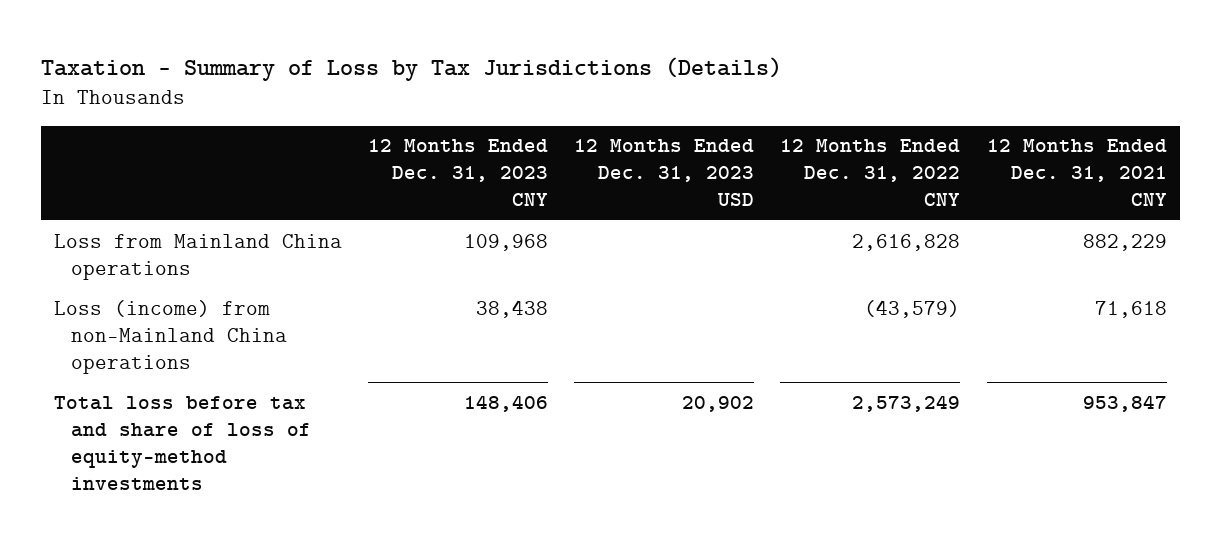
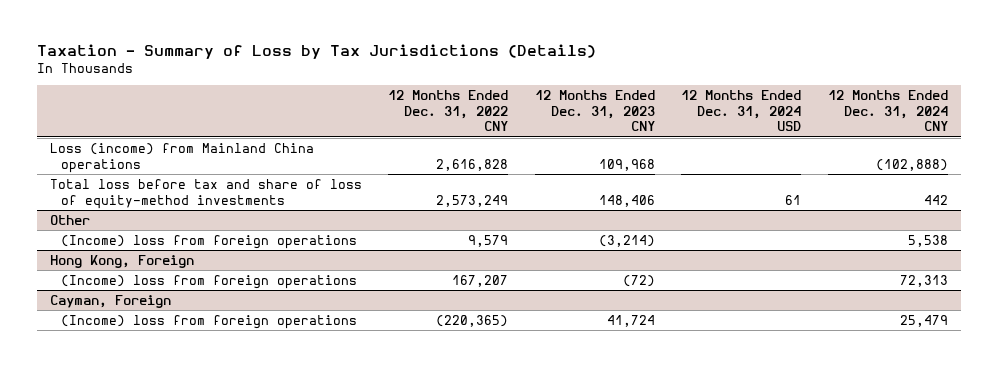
- | 12 Months Ended Dec. 31, 2023 CNY | 12 Months Ended Dec. 31, 2023 USD | 12 Months Ended Dec. 31, 2022 CNY | 12 Months Ended Dec. 31, 2021 CNY
+ | 12 Months Ended Dec. 31, 2022 CNY | 12 Months Ended Dec. 31, 2023 CNY | 12 Months Ended Dec. 31, 2024 USD | 12 Months Ended Dec. 31, 2024 CNY
- Loss from Mainland China operations | 109,968 | | 2,616,828 | 882,229
- Loss (income) from non-Mainland China operations | 38,438 | | (43,579) | 71,618
+ Loss (income) from Mainland China operations | 2,616,828 | 109,968 | | (102,888)
+ Other
+ (Income) loss from foreign operations | 9,579 | (3,214) | | 5,538
+ Hong Kong, Foreign
+ (Income) loss from foreign operations | 167,207 | (72) | | 72,313
+ Cayman, Foreign
+ (Income) loss from foreign operations | (220,365) | 41,724 | | 25,479

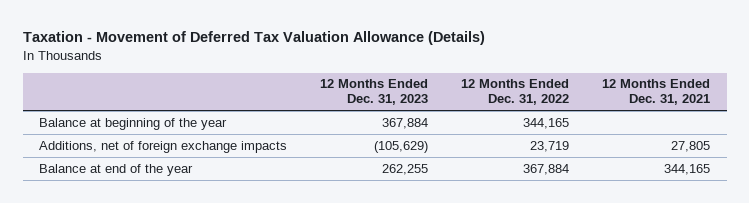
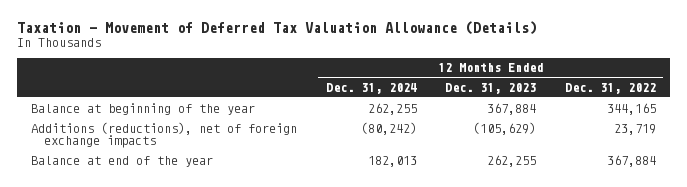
- | 12 Months Ended Dec. 31, 2023 | 12 Months Ended Dec. 31, 2022 | 12 Months Ended Dec. 31, 2021
+ | 12 Months Ended Dec. 31, 2024 | 12 Months Ended Dec. 31, 2023 | 12 Months Ended Dec. 31, 2022
- Additions, net of foreign exchange impacts | (105,629) | 23,719 | 27,805
+ Additions (reductions), net of foreign exchange impacts | (80,242) | (105,629) | 23,719

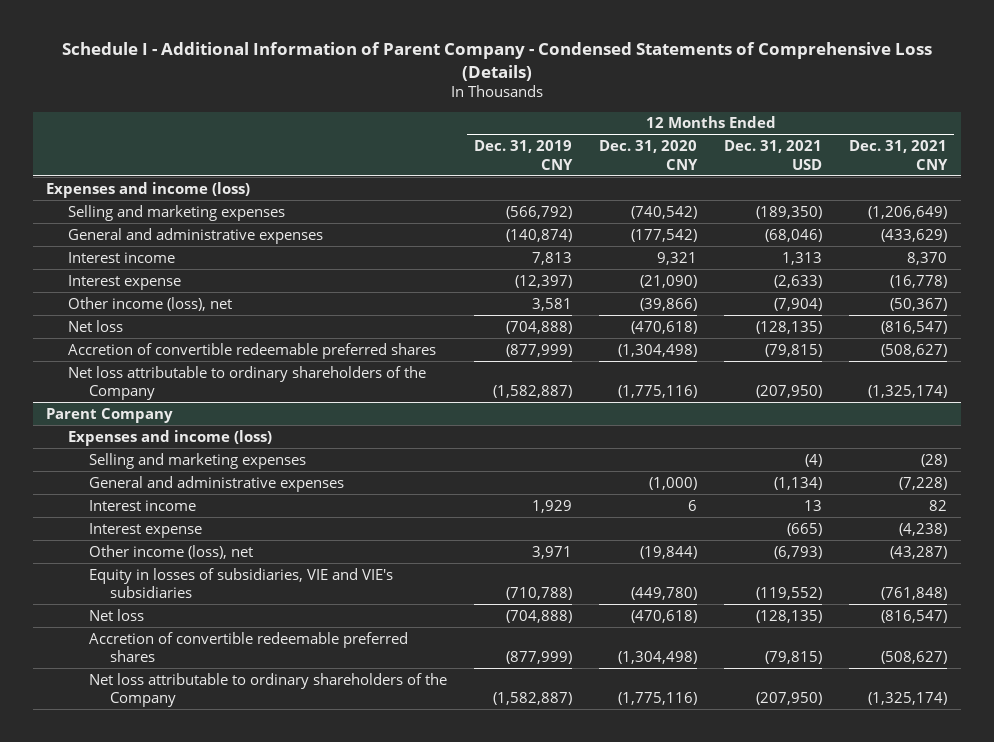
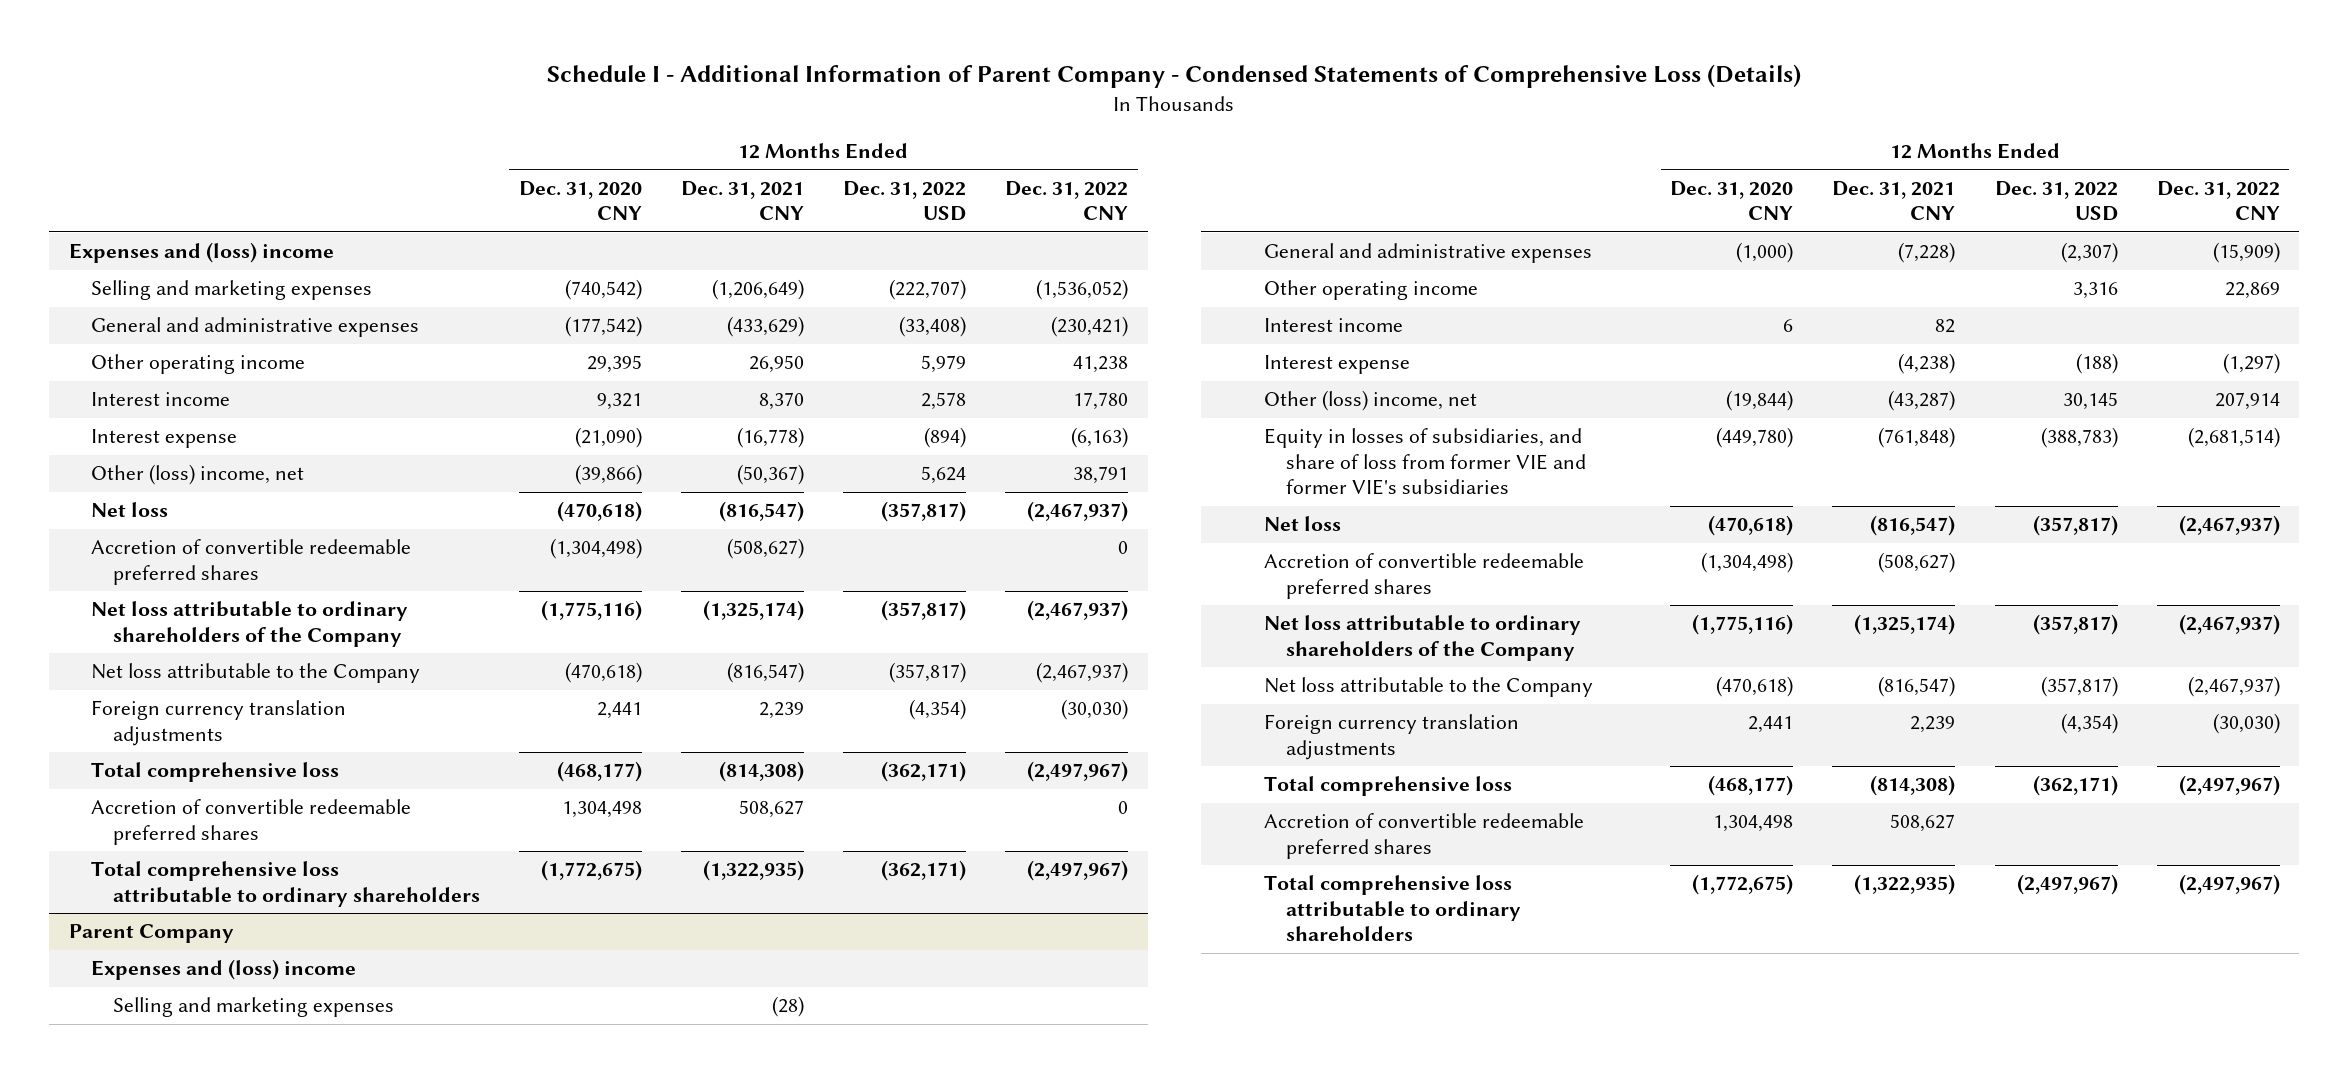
- | 12 Months Ended Dec. 31, 2019 CNY | 12 Months Ended Dec. 31, 2020 CNY | 12 Months Ended Dec. 31, 2021 USD | 12 Months Ended Dec. 31, 2021 CNY
+ | 12 Months Ended Dec. 31, 2020 CNY | 12 Months Ended Dec. 31, 2021 CNY | 12 Months Ended Dec. 31, 2022 USD | 12 Months Ended Dec. 31, 2022 CNY
- Expenses and income (loss)
+ Expenses and (loss) income
+ Other operating income | 29,395 | 26,950 | 5,979 | 41,238
- Other income (loss), net | 3,581 | (39,866) | (7,904) | (50,367)
+ Other (loss) income, net | (39,866) | (50,367) | 5,624 | 38,791
+ Net loss attributable to the Company | (470,618) | (816,547) | (357,817) | (2,467,937)
+ Foreign currency translation adjustments | 2,441 | 2,239 | (4,354) | (30,030)
+ Total comprehensive loss | (468,177) | (814,308) | (362,171) | (2,497,967)
+ Accretion of convertible redeemable preferred shares | 1,304,498 | 508,627 | | 0
+ Total comprehensive loss attributable to ordinary shareholders | (1,772,675) | (1,322,935) | (362,171) | (2,497,967)
@ Parent Company
- Expenses and income (loss)
+ Expenses and (loss) income
+ Other operating income | | | 3,316 | 22,869
- Other income (loss), net | 3,971 | (19,844) | (6,793) | (43,287)
- Equity in losses of subsidiaries, VIE and VIE's subsidiaries | (710,788) | (449,780) | (119,552) | (761,848)
+ Other (loss) income, net | (19,844) | (43,287) | 30,145 | 207,914
+ Equity in losses of subsidiaries, and share of loss from former VIE and former VIE's subsidiaries | (449,780) | (761,848) | (388,783) | (2,681,514)
+ Net loss attributable to the Company | (470,618) | (816,547) | (357,817) | (2,467,937)
+ Foreign currency translation adjustments | 2,441 | 2,239 | (4,354) | (30,030)
+ Total comprehensive loss | (468,177) | (814,308) | (362,171) | (2,497,967)
+ Accretion of convertible redeemable preferred shares | 1,304,498 | 508,627 | |
+ Total comprehensive loss attributable to ordinary shareholders | (1,772,675) | (1,322,935) | (2,497,967) | (2,497,967)

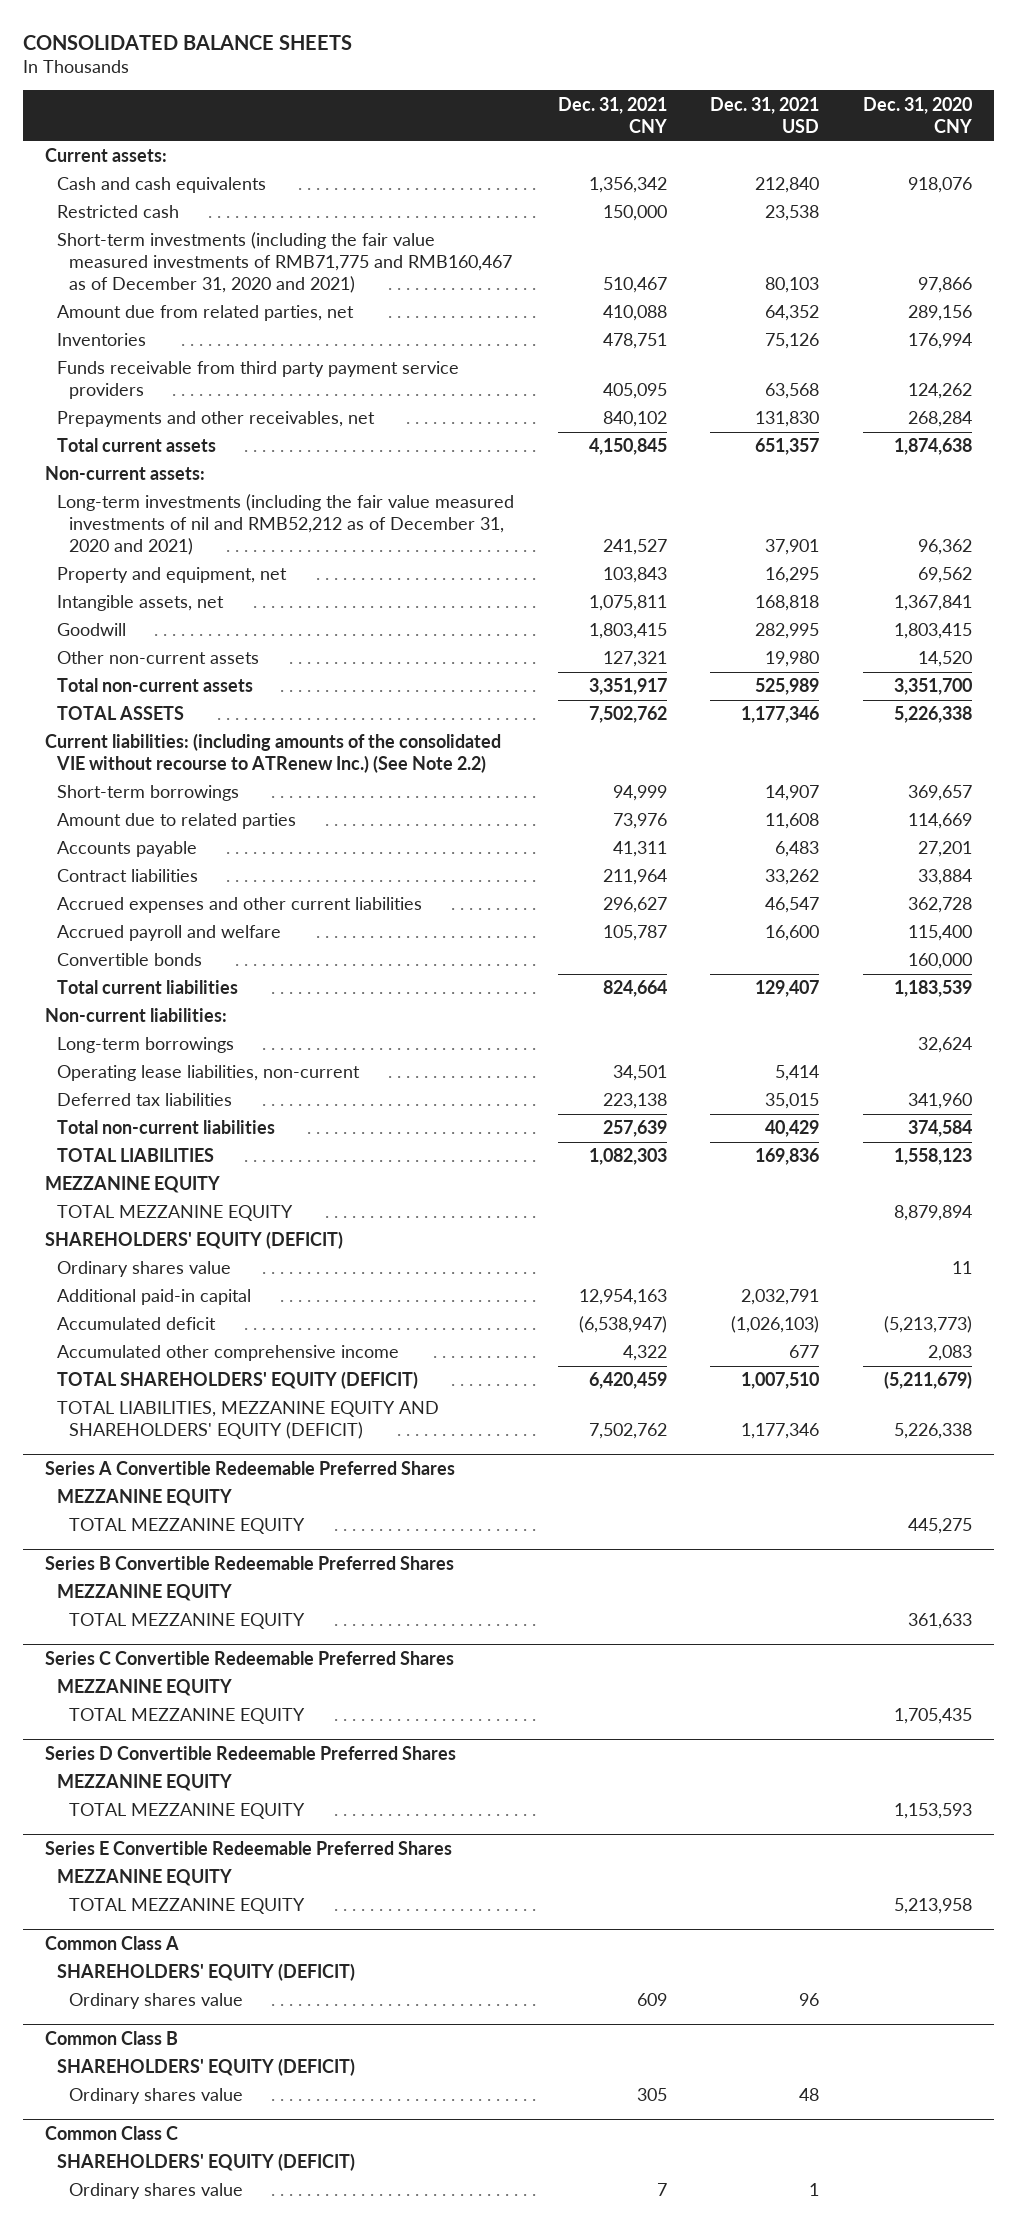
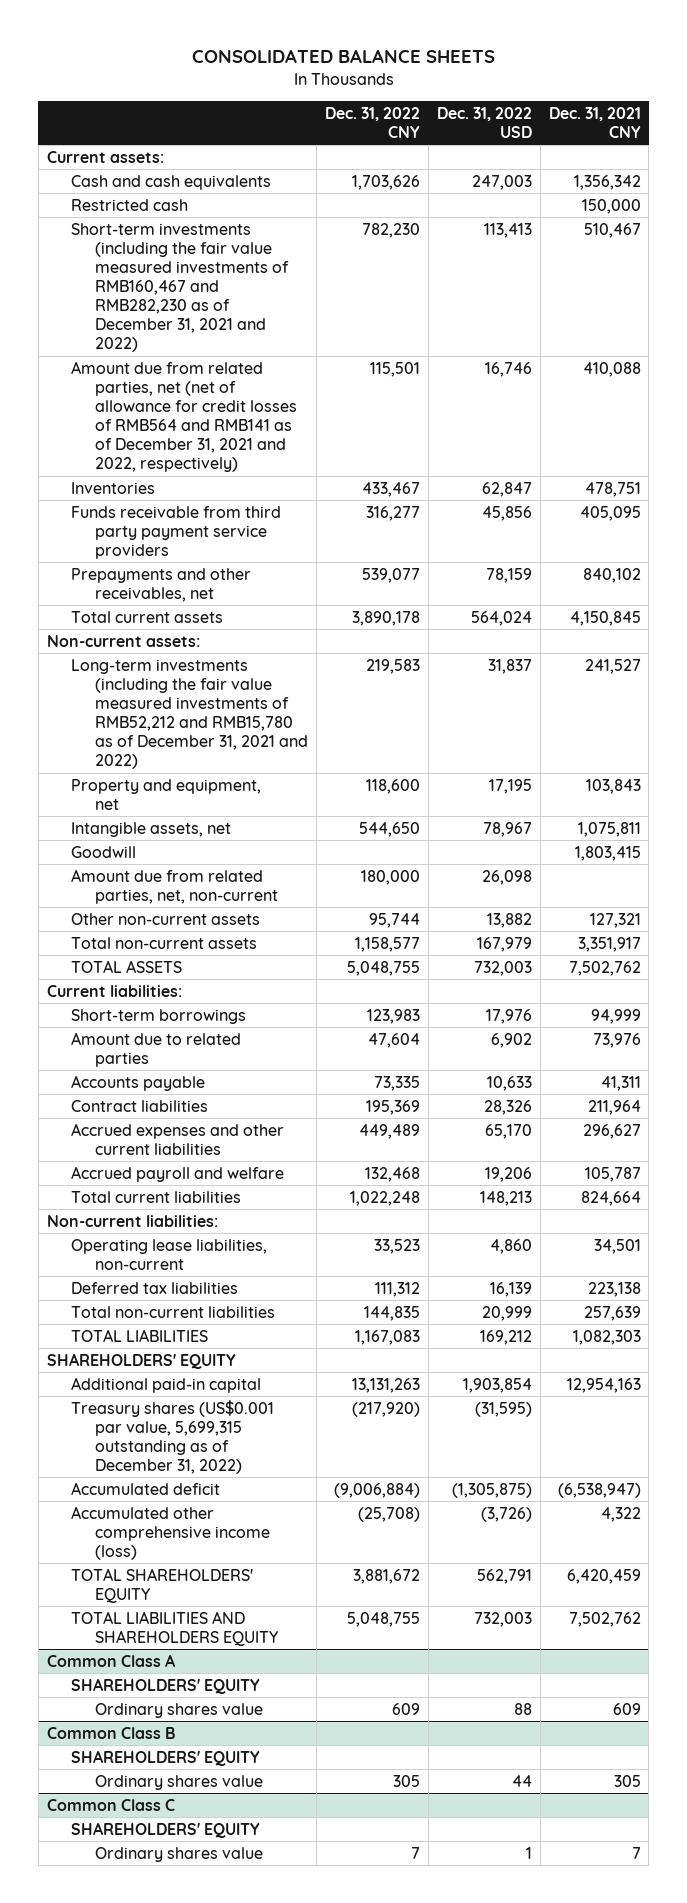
- | Dec. 31, 2021 CNY | Dec. 31, 2021 USD | Dec. 31, 2020 CNY
+ | Dec. 31, 2022 CNY | Dec. 31, 2022 USD | Dec. 31, 2021 CNY
- Short-term investments (including the fair value measured investments of RMB71,775 and RMB160,467 as of December 31, 2020 and 2021) | 510,467 | 80,103 | 97,866
- Amount due from related parties, net | 410,088 | 64,352 | 289,156
+ Short-term investments (including the fair value measured investments of RMB160,467 and RMB282,230 as of December 31, 2021 and 2022) | 782,230 | 113,413 | 510,467
+ Amount due from related parties, net (net of allowance for credit losses of RMB564 and RMB141 as of December 31, 2021 and 2022, respectively) | 115,501 | 16,746 | 410,088
- Long-term investments (including the fair value measured investments of nil and RMB52,212 as of December 31, 2020 and 2021) | 241,527 | 37,901 | 96,362
+ Long-term investments (including the fair value measured investments of RMB52,212 and RMB15,780 as of December 31, 2021 and 2022) | 219,583 | 31,837 | 241,527
+ Amount due from related parties, net, non-current | 180,000 | 26,098 |
- Current liabilities: (including amounts of the consolidated VIE without recourse to ATRenew Inc.) (See Note 2.2)
+ Current liabilities:
- Convertible bonds | | | 160,000
- Long-term borrowings | | | 32,624
- MEZZANINE EQUITY
- TOTAL MEZZANINE EQUITY | | | 8,879,894
- SHAREHOLDERS' EQUITY (DEFICIT)
- Ordinary shares value | | | 11
+ SHAREHOLDERS' EQUITY
+ Treasury shares (US$0.001 par value, 5,699,315 outstanding as of December 31, 2022) | (217,920) | (31,595) |
- Accumulated other comprehensive income | 4,322 | 677 | 2,083
- TOTAL SHAREHOLDERS' EQUITY (DEFICIT) | 6,420,459 | 1,007,510 | (5,211,679)
- TOTAL LIABILITIES, MEZZANINE EQUITY AND SHAREHOLDERS' EQUITY (DEFICIT) | 7,502,762 | 1,177,346 | 5,226,338
- Series A Convertible Redeemable Preferred Shares
- MEZZANINE EQUITY
- TOTAL MEZZANINE EQUITY | | | 445,275
- Series B Convertible Redeemable Preferred Shares
- MEZZANINE EQUITY
- TOTAL MEZZANINE EQUITY | | | 361,633
- Series C Convertible Redeemable Preferred Shares
- MEZZANINE EQUITY
- TOTAL MEZZANINE EQUITY | | | 1,705,435
- Series D Convertible Redeemable Preferred Shares
- MEZZANINE EQUITY
- TOTAL MEZZANINE EQUITY | | | 1,153,593
- Series E Convertible Redeemable Preferred Shares
- MEZZANINE EQUITY
- TOTAL MEZZANINE EQUITY | | | 5,213,958
+ Accumulated other comprehensive income (loss) | (25,708) | (3,726) | 4,322
+ TOTAL SHAREHOLDERS' EQUITY | 3,881,672 | 562,791 | 6,420,459
+ TOTAL LIABILITIES AND SHAREHOLDERS EQUITY | 5,048,755 | 732,003 | 7,502,762
@ Common Class A
- SHAREHOLDERS' EQUITY (DEFICIT)
+ SHAREHOLDERS' EQUITY
@ Common Class B
- SHAREHOLDERS' EQUITY (DEFICIT)
+ SHAREHOLDERS' EQUITY
@ Common Class C
- SHAREHOLDERS' EQUITY (DEFICIT)
+ SHAREHOLDERS' EQUITY

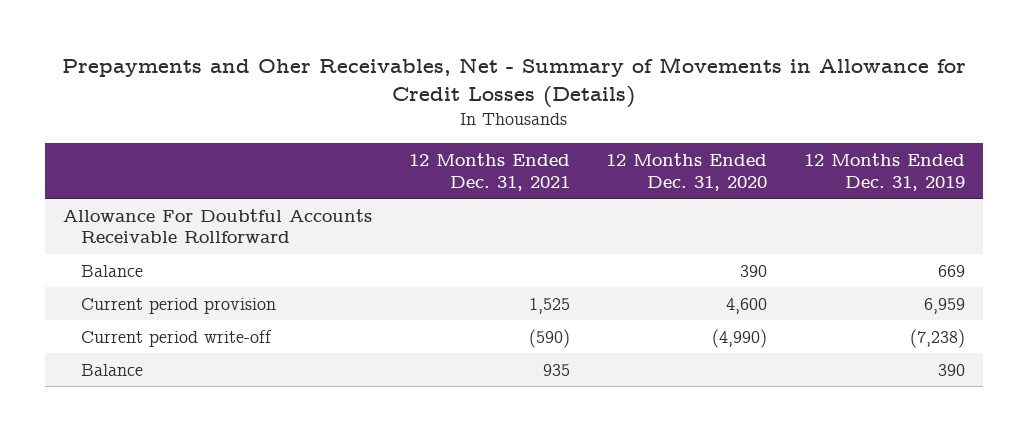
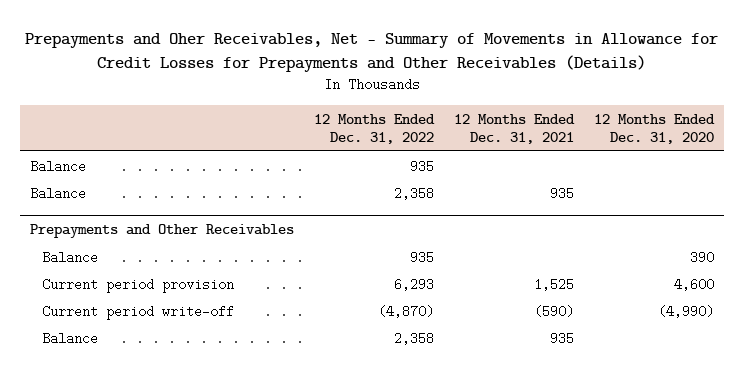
- Prepayments and Oher Receivables, Net - Summary of Movements in Allowance for Credit Losses (Details)
+ Prepayments and Oher Receivables, Net - Summary of Movements in Allowance for Credit Losses for Prepayments and Other Receivables (Details)
- | 12 Months Ended Dec. 31, 2021 | 12 Months Ended Dec. 31, 2020 | 12 Months Ended Dec. 31, 2019
+ | 12 Months Ended Dec. 31, 2022 | 12 Months Ended Dec. 31, 2021 | 12 Months Ended Dec. 31, 2020
- Allowance For Doubtful Accounts Receivable Rollforward
+ Balance | 935 | |
+ Balance | 2,358 | 935 |
+ Prepayments and Other Receivables

